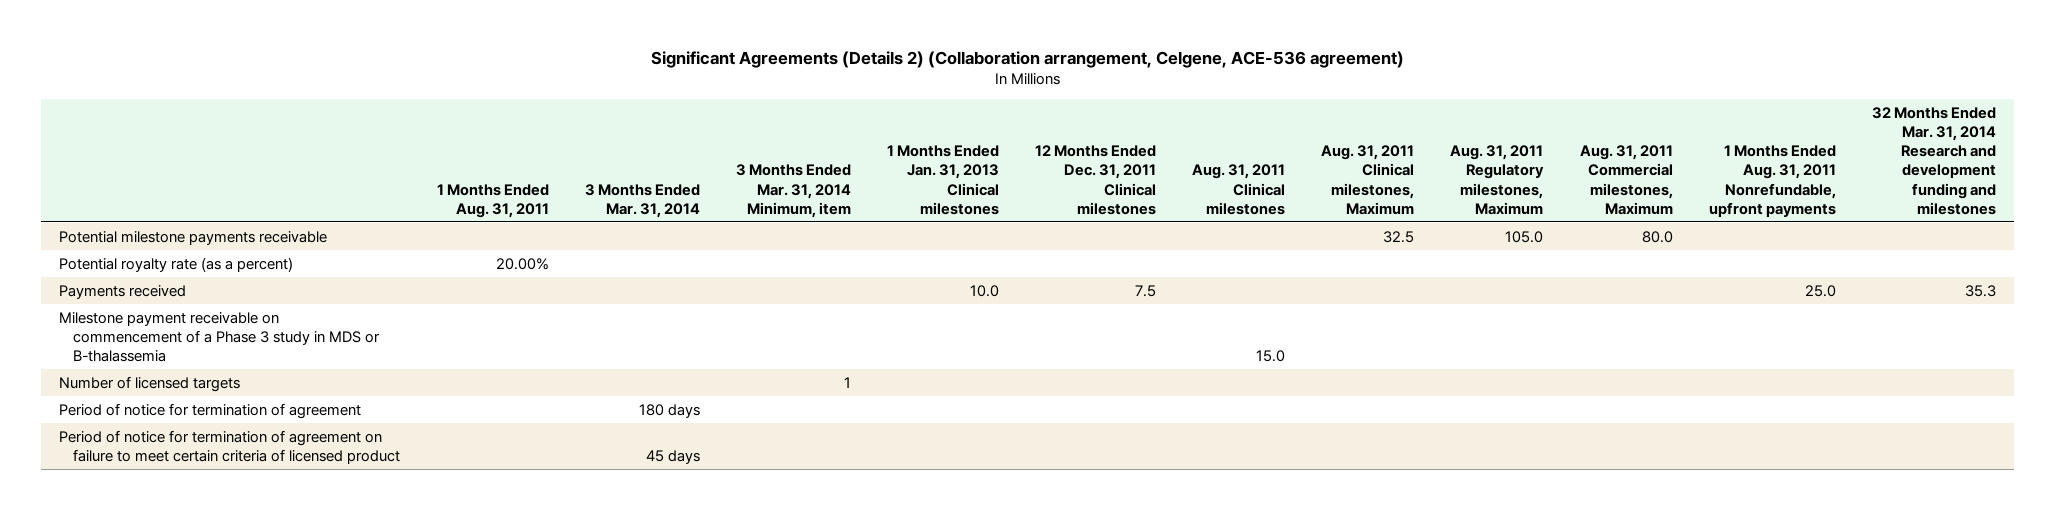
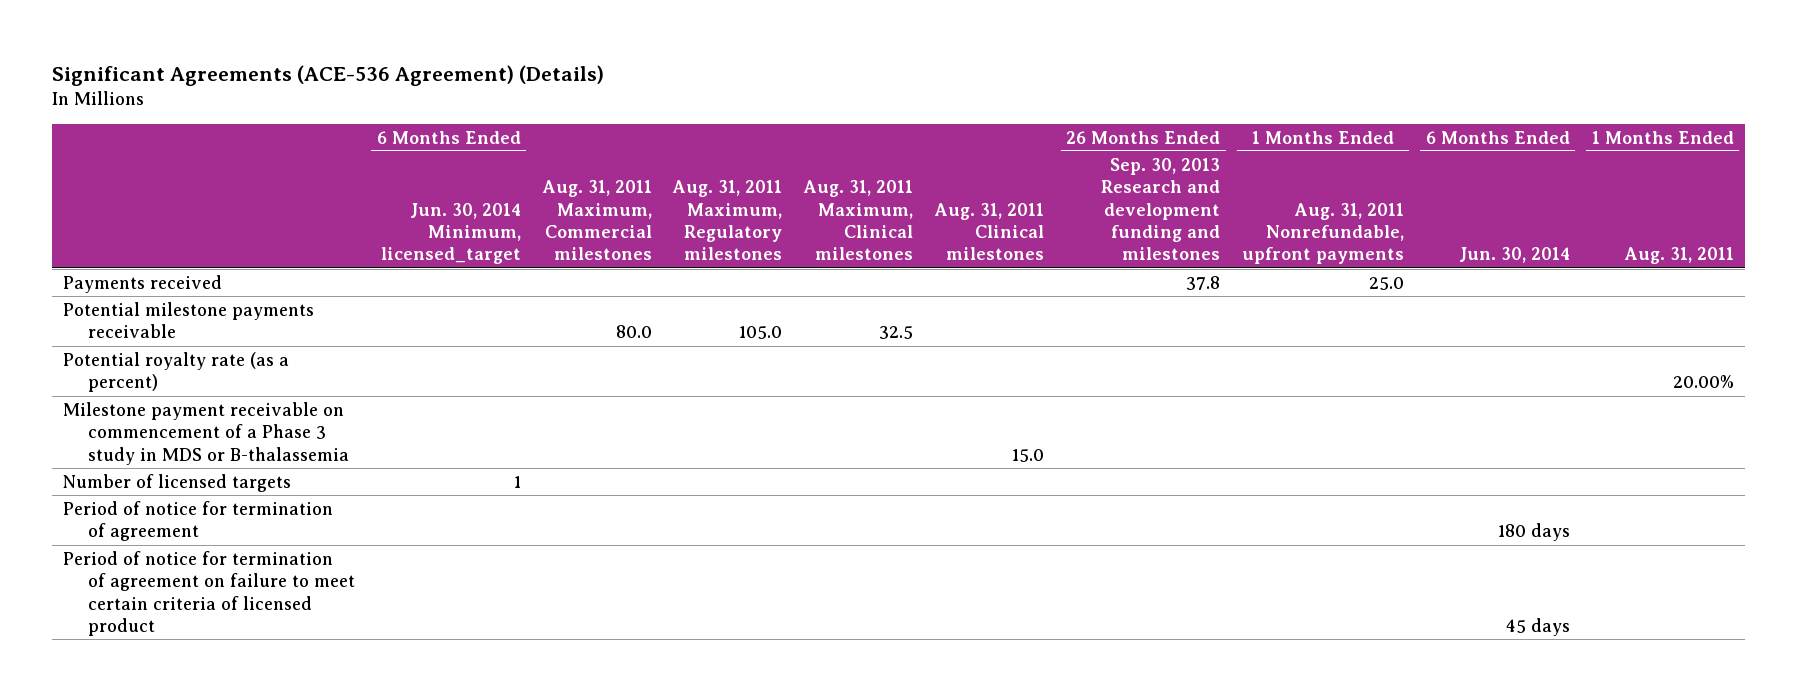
- Significant Agreements (Details 2) (Collaboration arrangement, Celgene, ACE-536 agreement)
+ Significant Agreements (ACE-536 Agreement) (Details)
- | 1 Months Ended Aug. 31, 2011 | 3 Months Ended Mar. 31, 2014 | 3 Months Ended Mar. 31, 2014 Minimum, item | 1 Months Ended Jan. 31, 2013 Clinical milestones | 12 Months Ended Dec. 31, 2011 Clinical milestones | Aug. 31, 2011 Clinical milestones | Aug. 31, 2011 Clinical milestones, Maximum | Aug. 31, 2011 Regulatory milestones, Maximum | Aug. 31, 2011 Commercial milestones, Maximum | 1 Months Ended Aug. 31, 2011 Nonrefundable, upfront payments | 32 Months Ended Mar. 31, 2014 Research and development funding and milestones
+ | 6 Months Ended Jun. 30, 2014 Minimum, licensed_target | Aug. 31, 2011 Maximum, Commercial milestones | Aug. 31, 2011 Maximum, Regulatory milestones | Aug. 31, 2011 Maximum, Clinical milestones | Aug. 31, 2011 Clinical milestones | 26 Months Ended Sep. 30, 2013 Research and development funding and milestones | 1 Months Ended Aug. 31, 2011 Nonrefundable, upfront payments | 6 Months Ended Jun. 30, 2014 | 1 Months Ended Aug. 31, 2011
moved up: Payments received | | | | | | 37.8 | 25.0 | |

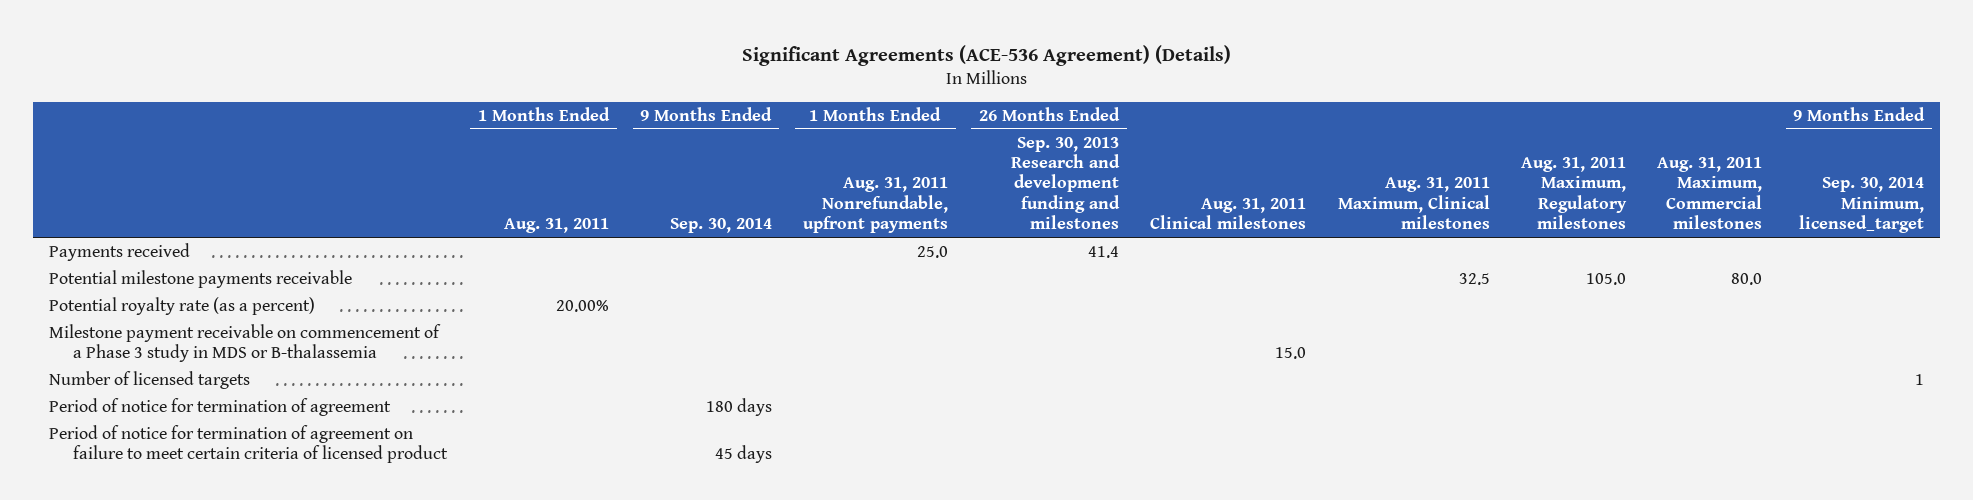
- | 6 Months Ended Jun. 30, 2014 Minimum, licensed_target | Aug. 31, 2011 Maximum, Commercial milestones | Aug. 31, 2011 Maximum, Regulatory milestones | Aug. 31, 2011 Maximum, Clinical milestones | Aug. 31, 2011 Clinical milestones | 26 Months Ended Sep. 30, 2013 Research and development funding and milestones | 1 Months Ended Aug. 31, 2011 Nonrefundable, upfront payments | 6 Months Ended Jun. 30, 2014 | 1 Months Ended Aug. 31, 2011
+ | 1 Months Ended Aug. 31, 2011 | 9 Months Ended Sep. 30, 2014 | 1 Months Ended Aug. 31, 2011 Nonrefundable, upfront payments | 26 Months Ended Sep. 30, 2013 Research and development funding and milestones | Aug. 31, 2011 Clinical milestones | Aug. 31, 2011 Maximum, Clinical milestones | Aug. 31, 2011 Maximum, Regulatory milestones | Aug. 31, 2011 Maximum, Commercial milestones | 9 Months Ended Sep. 30, 2014 Minimum, licensed_target
- Payments received | | | | | | 37.8 | 25.0 | |
+ Payments received | | | 25.0 | 41.4 | | | | |

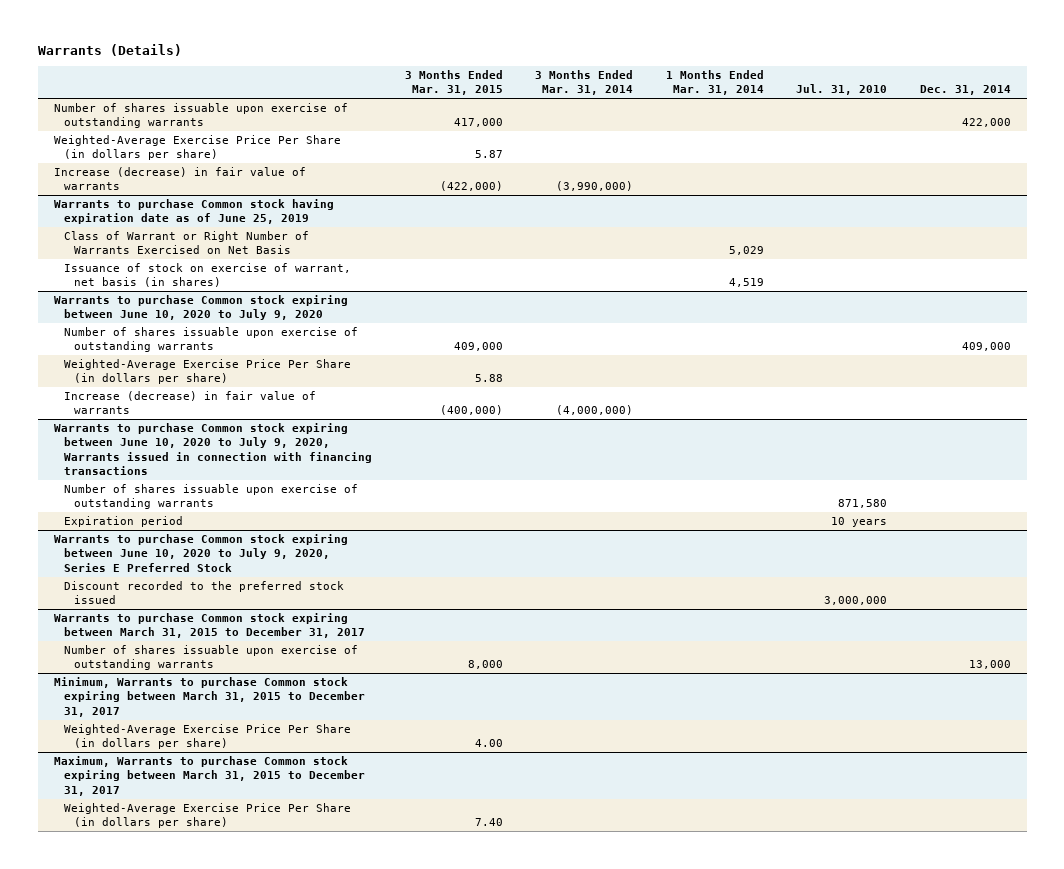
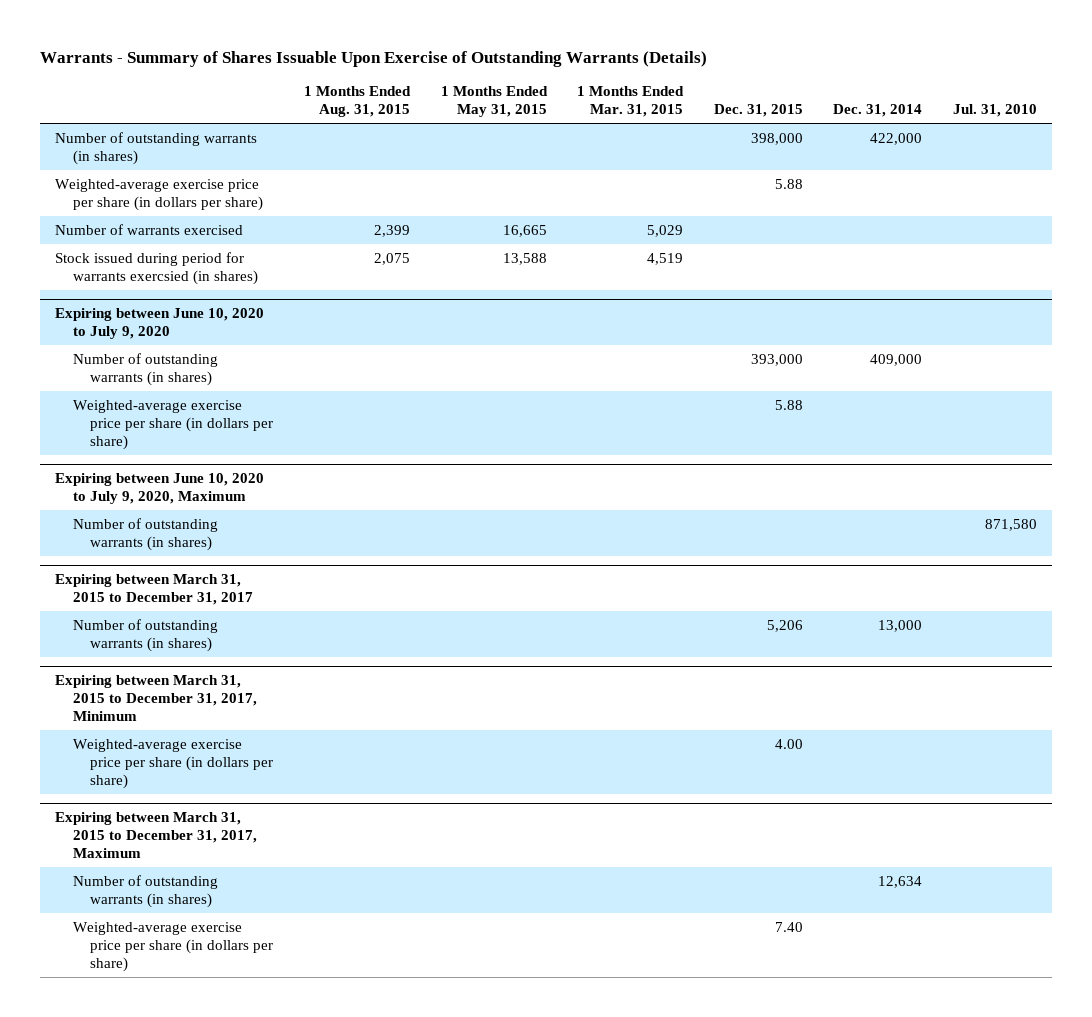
- Warrants (Details)
+ Warrants - Summary of Shares Issuable Upon Exercise of Outstanding Warrants (Details)
- | 3 Months Ended Mar. 31, 2015 | 3 Months Ended Mar. 31, 2014 | 1 Months Ended Mar. 31, 2014 | Jul. 31, 2010 | Dec. 31, 2014
+ | 1 Months Ended Aug. 31, 2015 | 1 Months Ended May 31, 2015 | 1 Months Ended Mar. 31, 2015 | Dec. 31, 2015 | Dec. 31, 2014 | Jul. 31, 2010
- Number of shares issuable upon exercise of outstanding warrants | 417,000 | | | | 422,000
- Weighted-Average Exercise Price Per Share (in dollars per share) | 5.87 | | | |
- Increase (decrease) in fair value of warrants | (422,000) | (3,990,000) | | |
- Warrants to purchase Common stock having expiration date as of June 25, 2019
- Class of Warrant or Right Number of Warrants Exercised on Net Basis | | | 5,029 | |
- Issuance of stock on exercise of warrant, net basis (in shares) | | | 4,519 | |
- Warrants to purchase Common stock expiring between June 10, 2020 to July 9, 2020
- Number of shares issuable upon exercise of outstanding warrants | 409,000 | | | | 409,000
- Weighted-Average Exercise Price Per Share (in dollars per share) | 5.88 | | | |
- Increase (decrease) in fair value of warrants | (400,000) | (4,000,000) | | |
- Warrants to purchase Common stock expiring between June 10, 2020 to July 9, 2020, Warrants issued in connection with financing transactions
- Number of shares issuable upon exercise of outstanding warrants | | | | 871,580 |
- Expiration period | | | | 10 years |
- Warrants to purchase Common stock expiring between June 10, 2020 to July 9, 2020, Series E Preferred Stock
- Discount recorded to the preferred stock issued | | | | 3,000,000 |
- Warrants to purchase Common stock expiring between March 31, 2015 to December 31, 2017
- Number of shares issuable upon exercise of outstanding warrants | 8,000 | | | | 13,000
- Minimum, Warrants to purchase Common stock expiring between March 31, 2015 to December 31, 2017
- Weighted-Average Exercise Price Per Share (in dollars per share) | 4.00 | | | |
- Maximum, Warrants to purchase Common stock expiring between March 31, 2015 to December 31, 2017
- Weighted-Average Exercise Price Per Share (in dollars per share) | 7.40 | | | |
+ Number of outstanding warrants (in shares) | | | | 398,000 | 422,000 |
+ Weighted-average exercise price per share (in dollars per share) | | | | 5.88 | |
+ Number of warrants exercised | 2,399 | 16,665 | 5,029 | | |
+ Stock issued during period for warrants exercsied (in shares) | 2,075 | 13,588 | 4,519 | | |
+ Expiring between June 10, 2020 to July 9, 2020
+ Number of outstanding warrants (in shares) | | | | 393,000 | 409,000 |
+ Weighted-average exercise price per share (in dollars per share) | | | | 5.88 | |
+ Expiring between June 10, 2020 to July 9, 2020, Maximum
+ Number of outstanding warrants (in shares) | | | | | | 871,580
+ Expiring between March 31, 2015 to December 31, 2017
+ Number of outstanding warrants (in shares) | | | | 5,206 | 13,000 |
+ Expiring between March 31, 2015 to December 31, 2017, Minimum
+ Weighted-average exercise price per share (in dollars per share) | | | | 4.00 | |
+ Expiring between March 31, 2015 to December 31, 2017, Maximum
+ Number of outstanding warrants (in shares) | | | | | 12,634 |
+ Weighted-average exercise price per share (in dollars per share) | | | | 7.40 | |

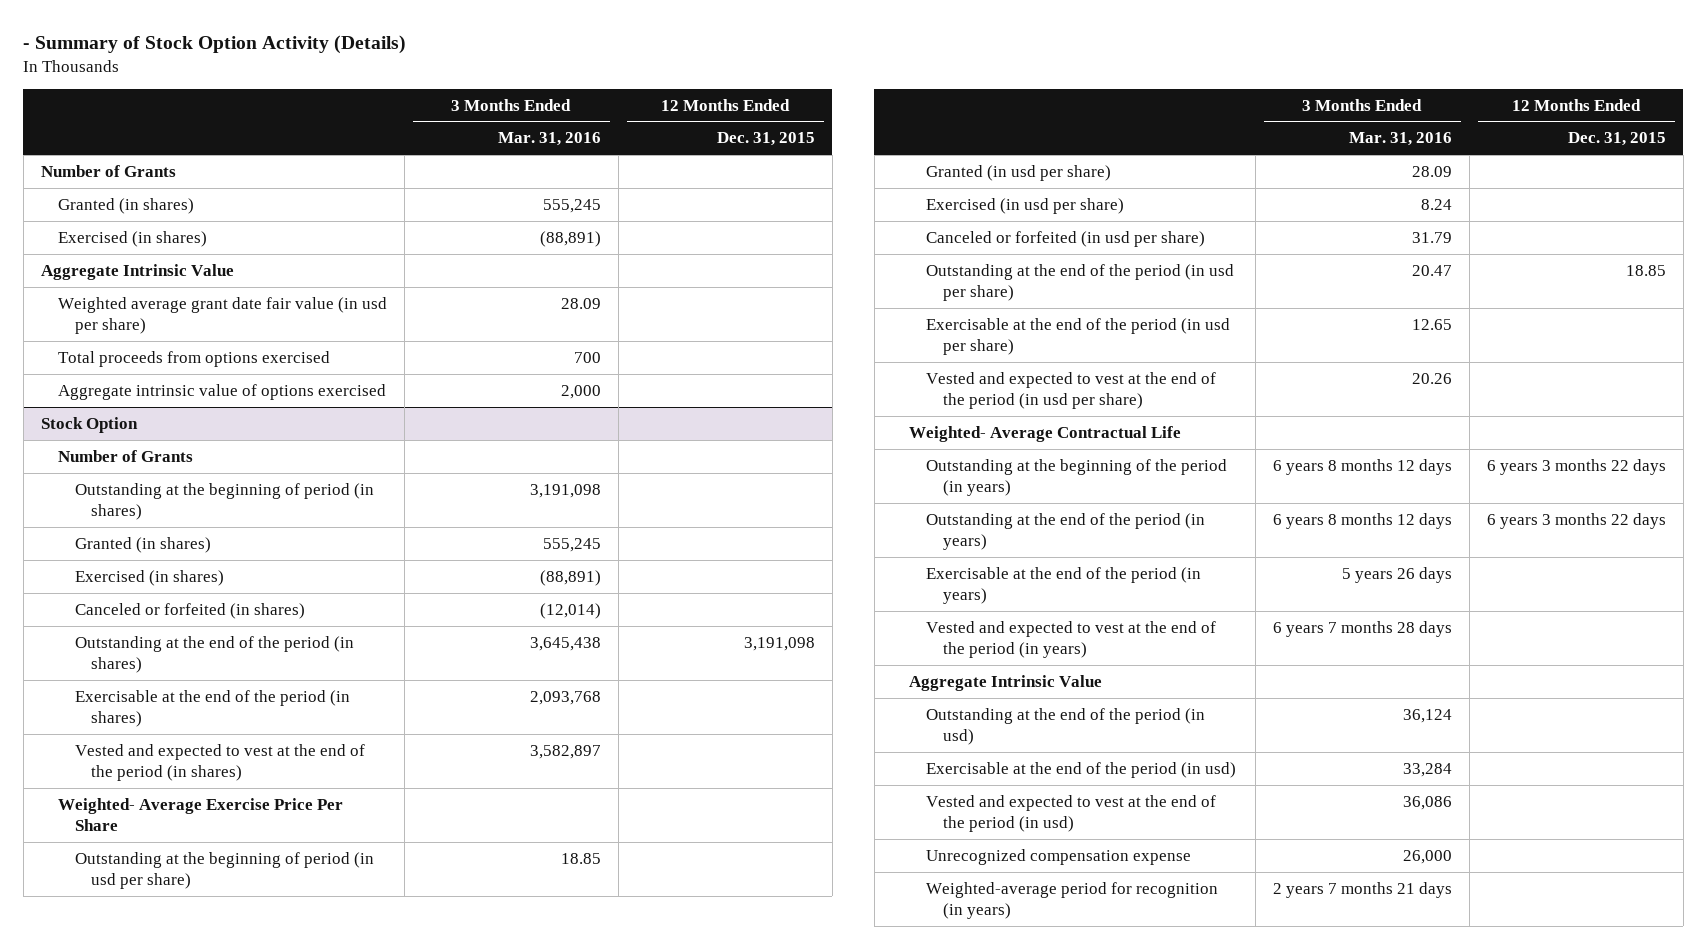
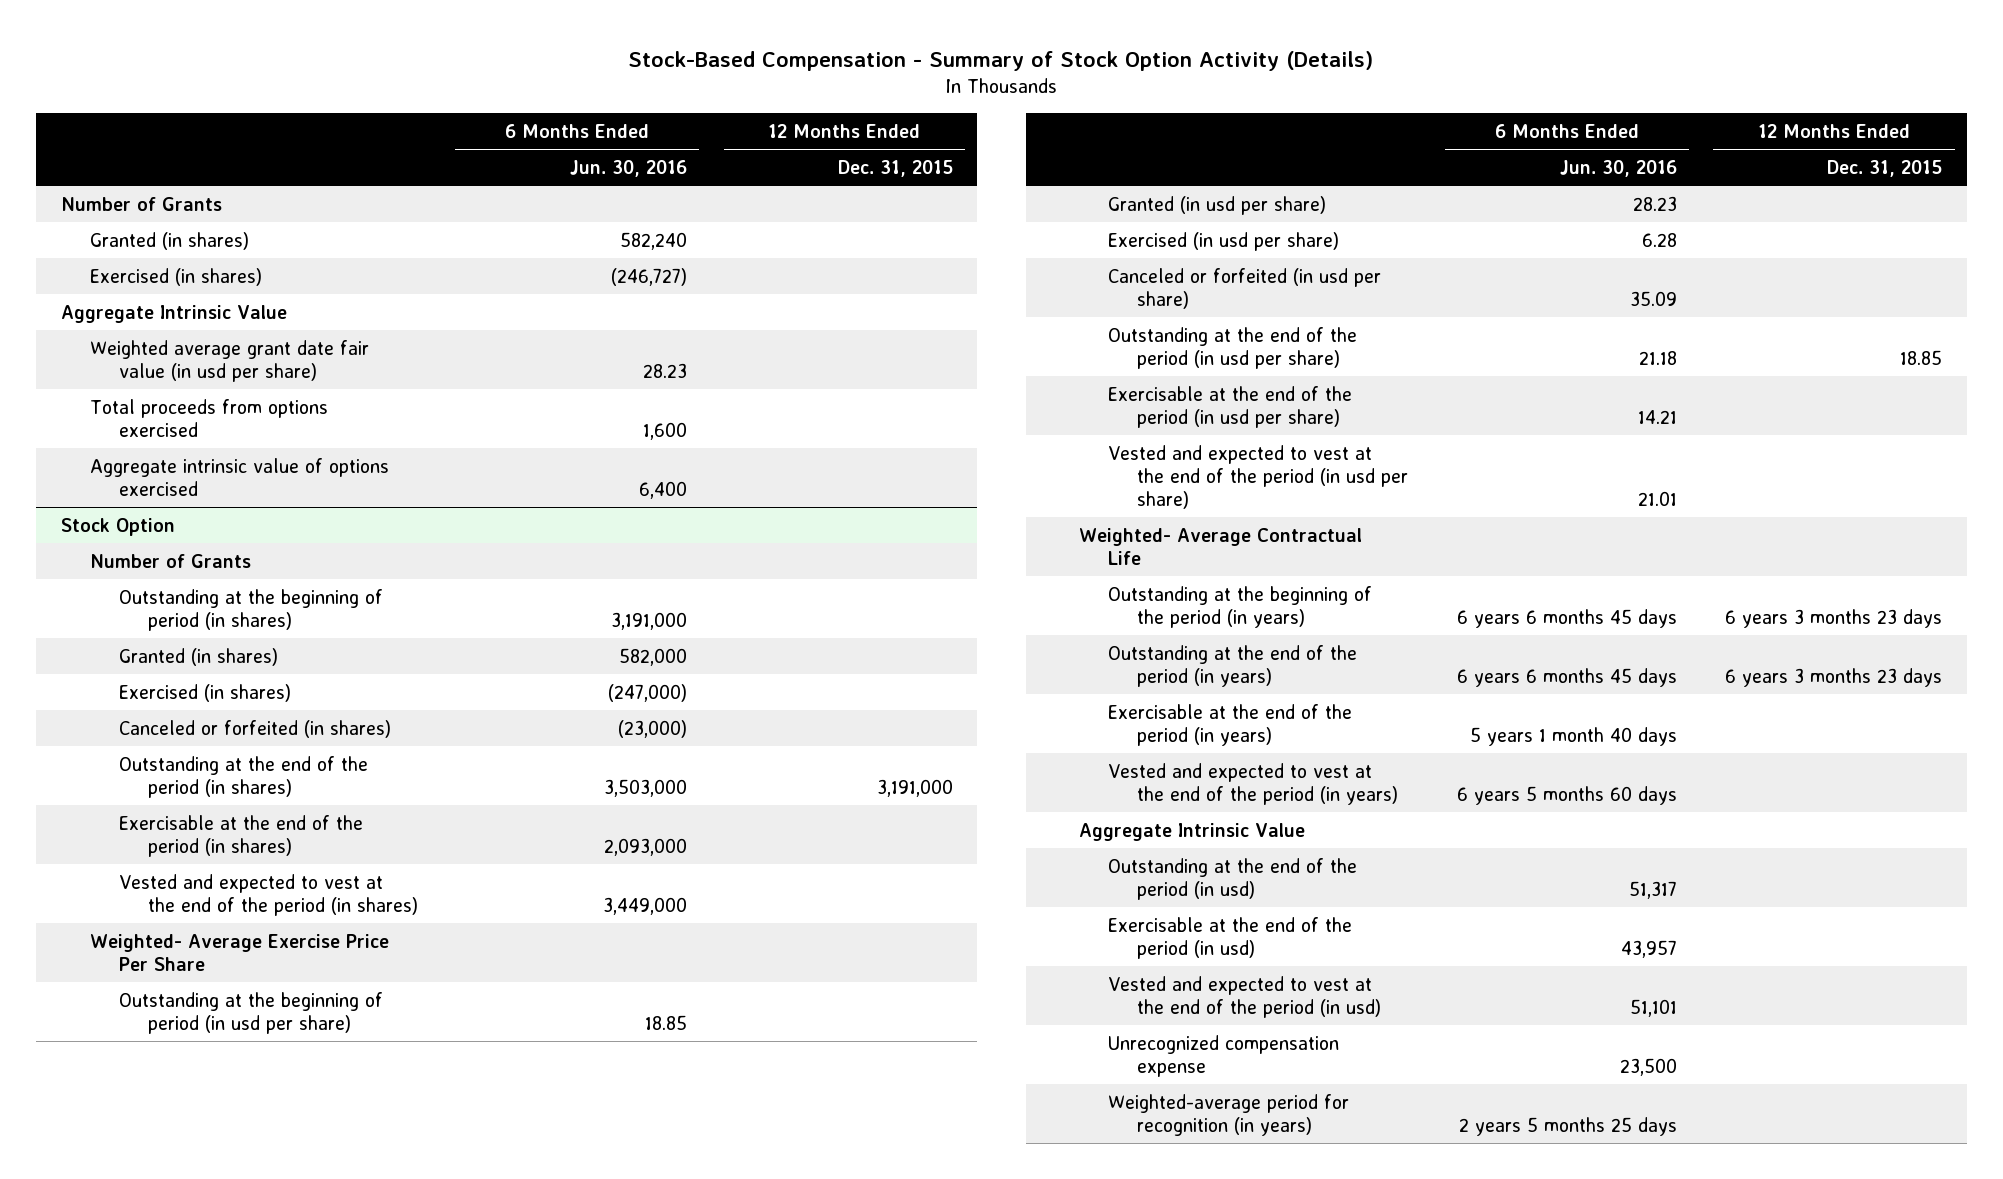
- - Summary of Stock Option Activity (Details)
+ Stock-Based Compensation - Summary of Stock Option Activity (Details)
- | 3 Months Ended Mar. 31, 2016 | 12 Months Ended Dec. 31, 2015
+ | 6 Months Ended Jun. 30, 2016 | 12 Months Ended Dec. 31, 2015
@ Stock Option
- Outstanding at the end of the period (in shares) | 3,645,438 | 3,191,098
+ Outstanding at the end of the period (in shares) | 3,503,000 | 3,191,000
- Outstanding at the beginning of the period (in years) | 6 years 8 months 12 days | 6 years 3 months 22 days
- Outstanding at the end of the period (in years) | 6 years 8 months 12 days | 6 years 3 months 22 days
+ Outstanding at the beginning of the period (in years) | 6 years 6 months 45 days | 6 years 3 months 23 days
+ Outstanding at the end of the period (in years) | 6 years 6 months 45 days | 6 years 3 months 23 days

